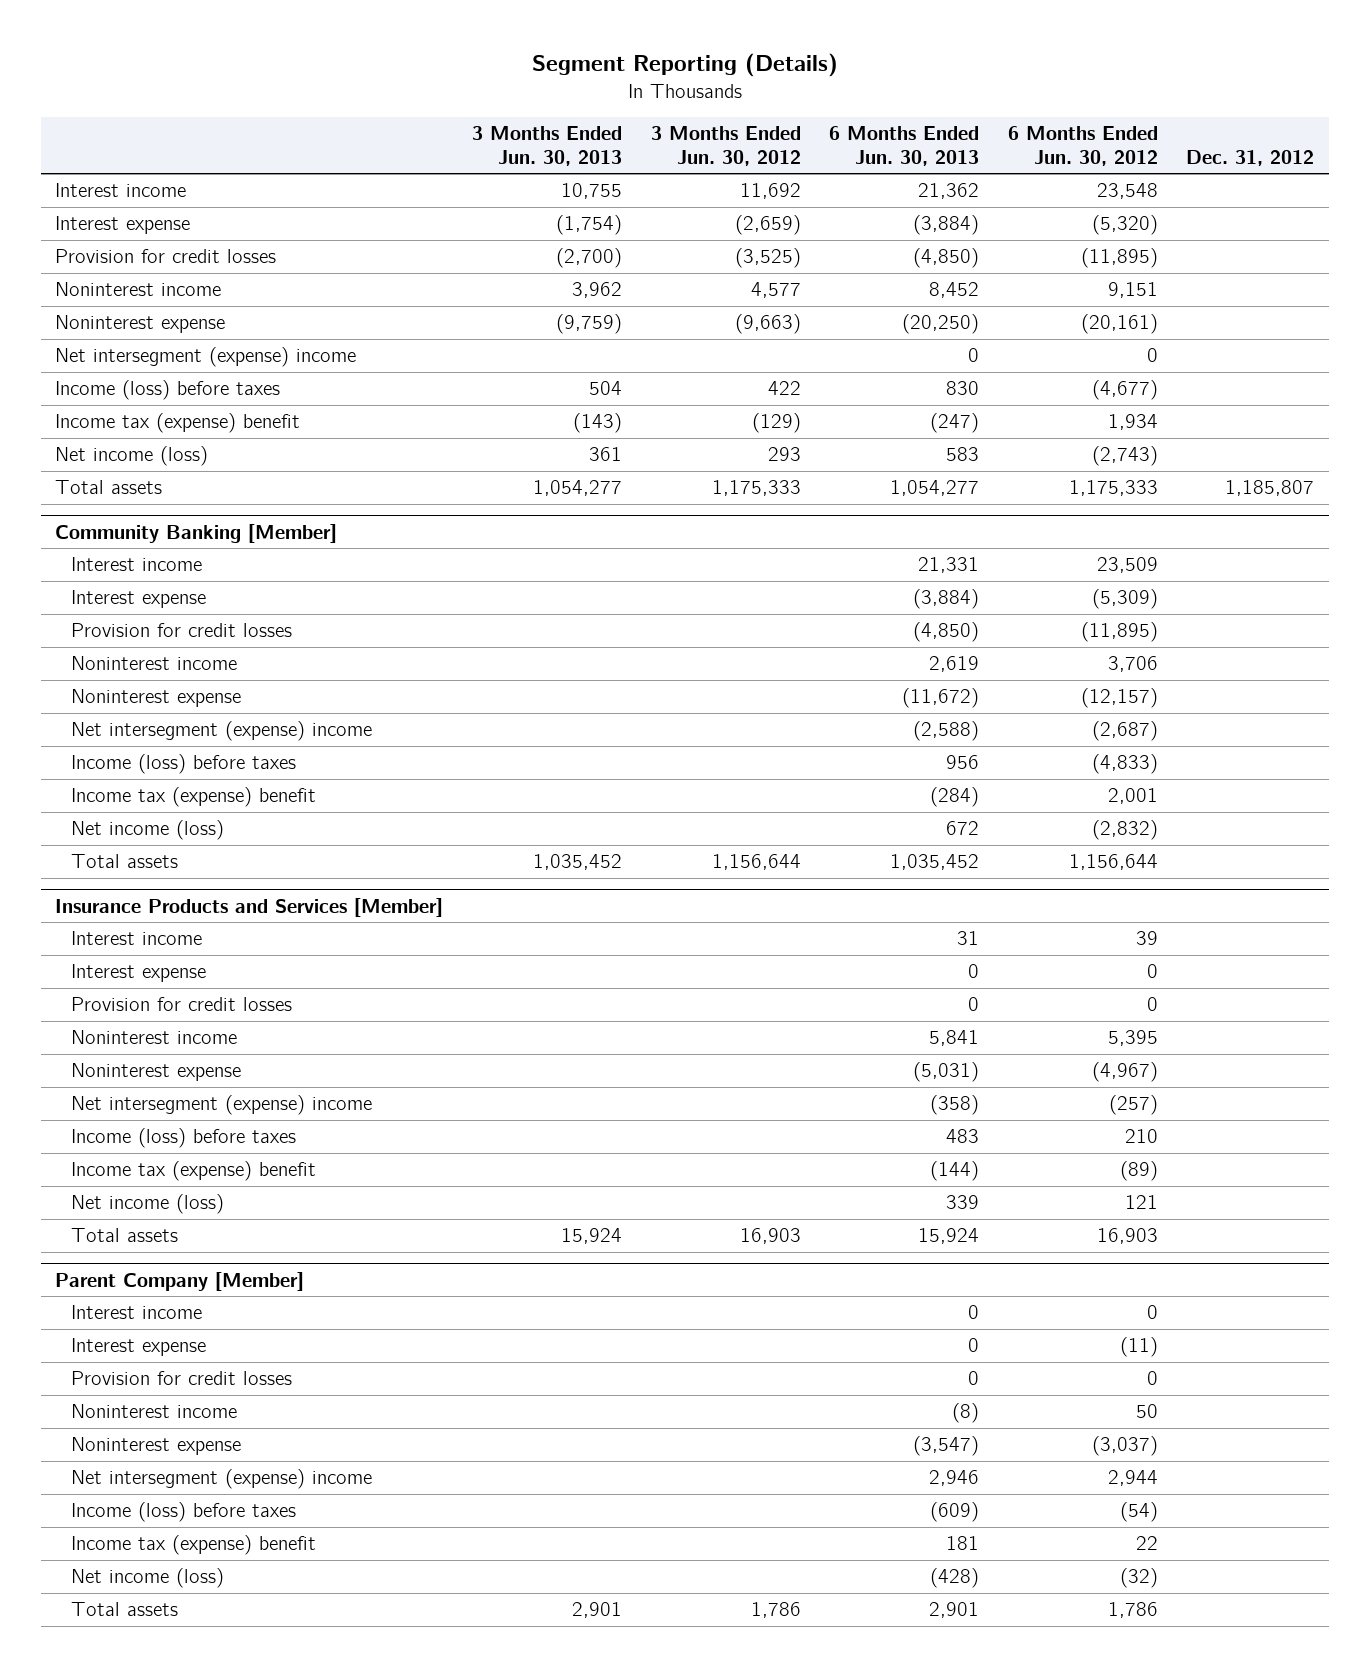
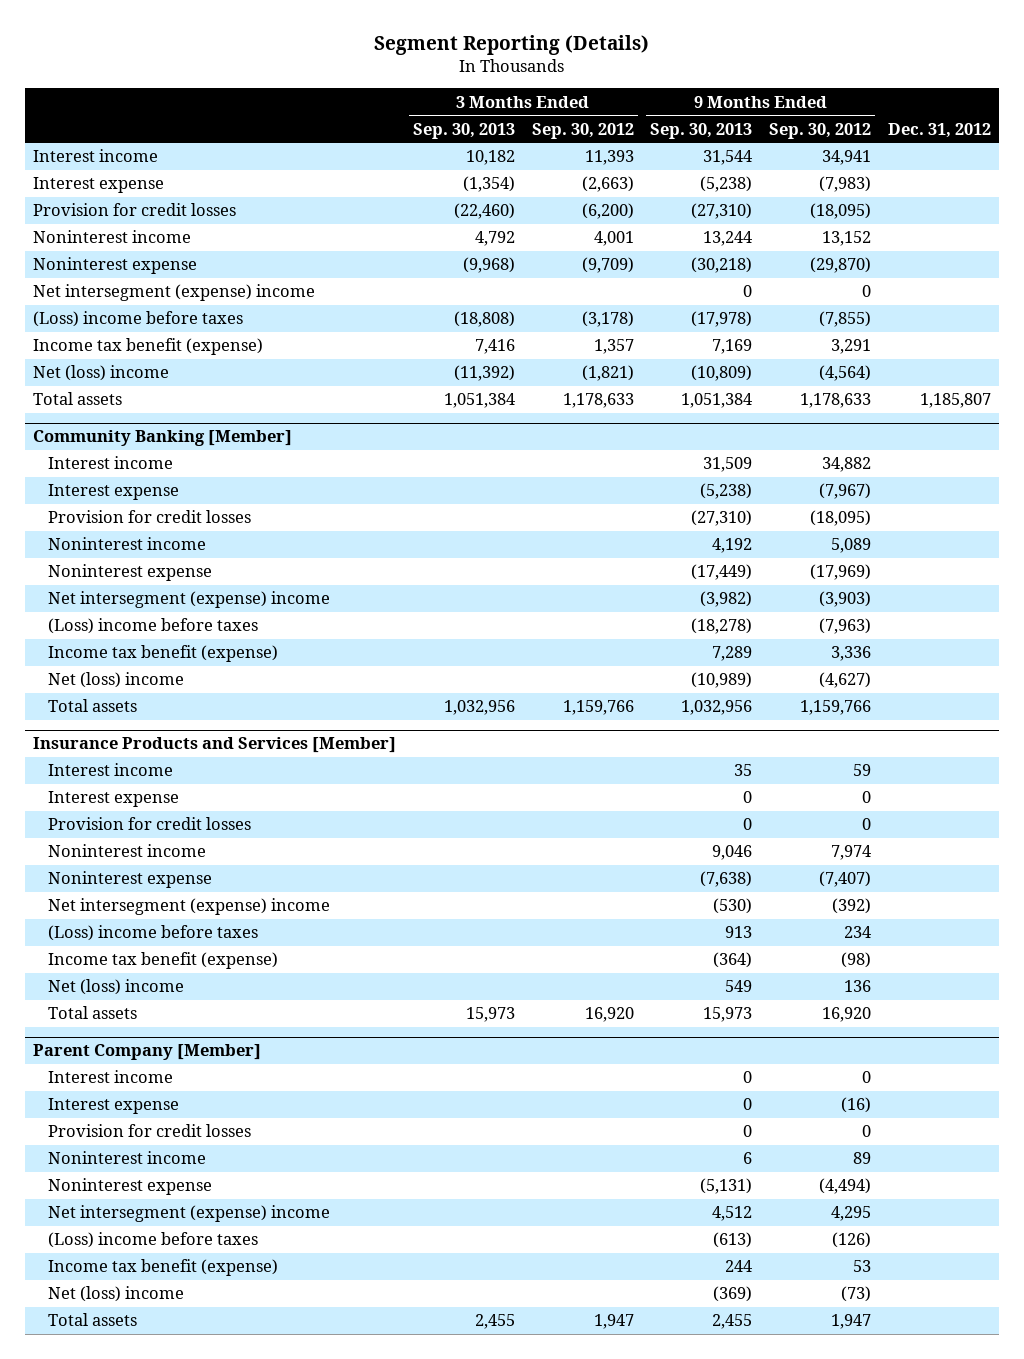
- | 3 Months Ended Jun. 30, 2013 | 3 Months Ended Jun. 30, 2012 | 6 Months Ended Jun. 30, 2013 | 6 Months Ended Jun. 30, 2012 | Dec. 31, 2012
+ | 3 Months Ended Sep. 30, 2013 | 3 Months Ended Sep. 30, 2012 | 9 Months Ended Sep. 30, 2013 | 9 Months Ended Sep. 30, 2012 | Dec. 31, 2012
- Income (loss) before taxes | 504 | 422 | 830 | (4,677) |
- Income tax (expense) benefit | (143) | (129) | (247) | 1,934 |
- Net income (loss) | 361 | 293 | 583 | (2,743) |
+ (Loss) income before taxes | (18,808) | (3,178) | (17,978) | (7,855) |
+ Income tax benefit (expense) | 7,416 | 1,357 | 7,169 | 3,291 |
+ Net (loss) income | (11,392) | (1,821) | (10,809) | (4,564) |
@ Community Banking [Member]
- Income (loss) before taxes | | | 956 | (4,833) |
- Income tax (expense) benefit | | | (284) | 2,001 |
- Net income (loss) | | | 672 | (2,832) |
+ (Loss) income before taxes | | | (18,278) | (7,963) |
+ Income tax benefit (expense) | | | 7,289 | 3,336 |
+ Net (loss) income | | | (10,989) | (4,627) |
@ Insurance Products and Services [Member]
- Income (loss) before taxes | | | 483 | 210 |
- Income tax (expense) benefit | | | (144) | (89) |
- Net income (loss) | | | 339 | 121 |
+ (Loss) income before taxes | | | 913 | 234 |
+ Income tax benefit (expense) | | | (364) | (98) |
+ Net (loss) income | | | 549 | 136 |
@ Parent Company [Member]
- Income (loss) before taxes | | | (609) | (54) |
- Income tax (expense) benefit | | | 181 | 22 |
- Net income (loss) | | | (428) | (32) |
+ (Loss) income before taxes | | | (613) | (126) |
+ Income tax benefit (expense) | | | 244 | 53 |
+ Net (loss) income | | | (369) | (73) |

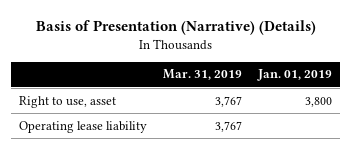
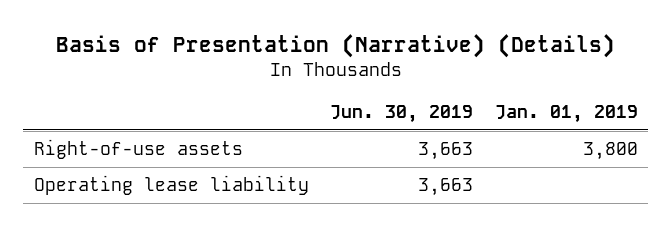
- | Mar. 31, 2019 | Jan. 01, 2019
+ | Jun. 30, 2019 | Jan. 01, 2019
- Right to use, asset | 3,767 | 3,800
+ Right-of-use assets | 3,663 | 3,800

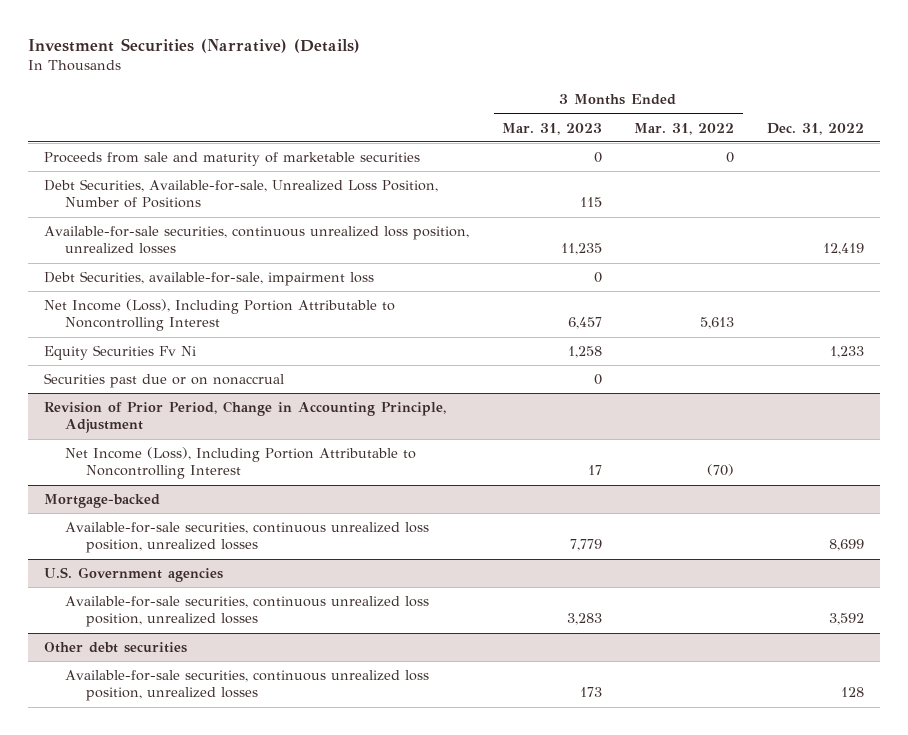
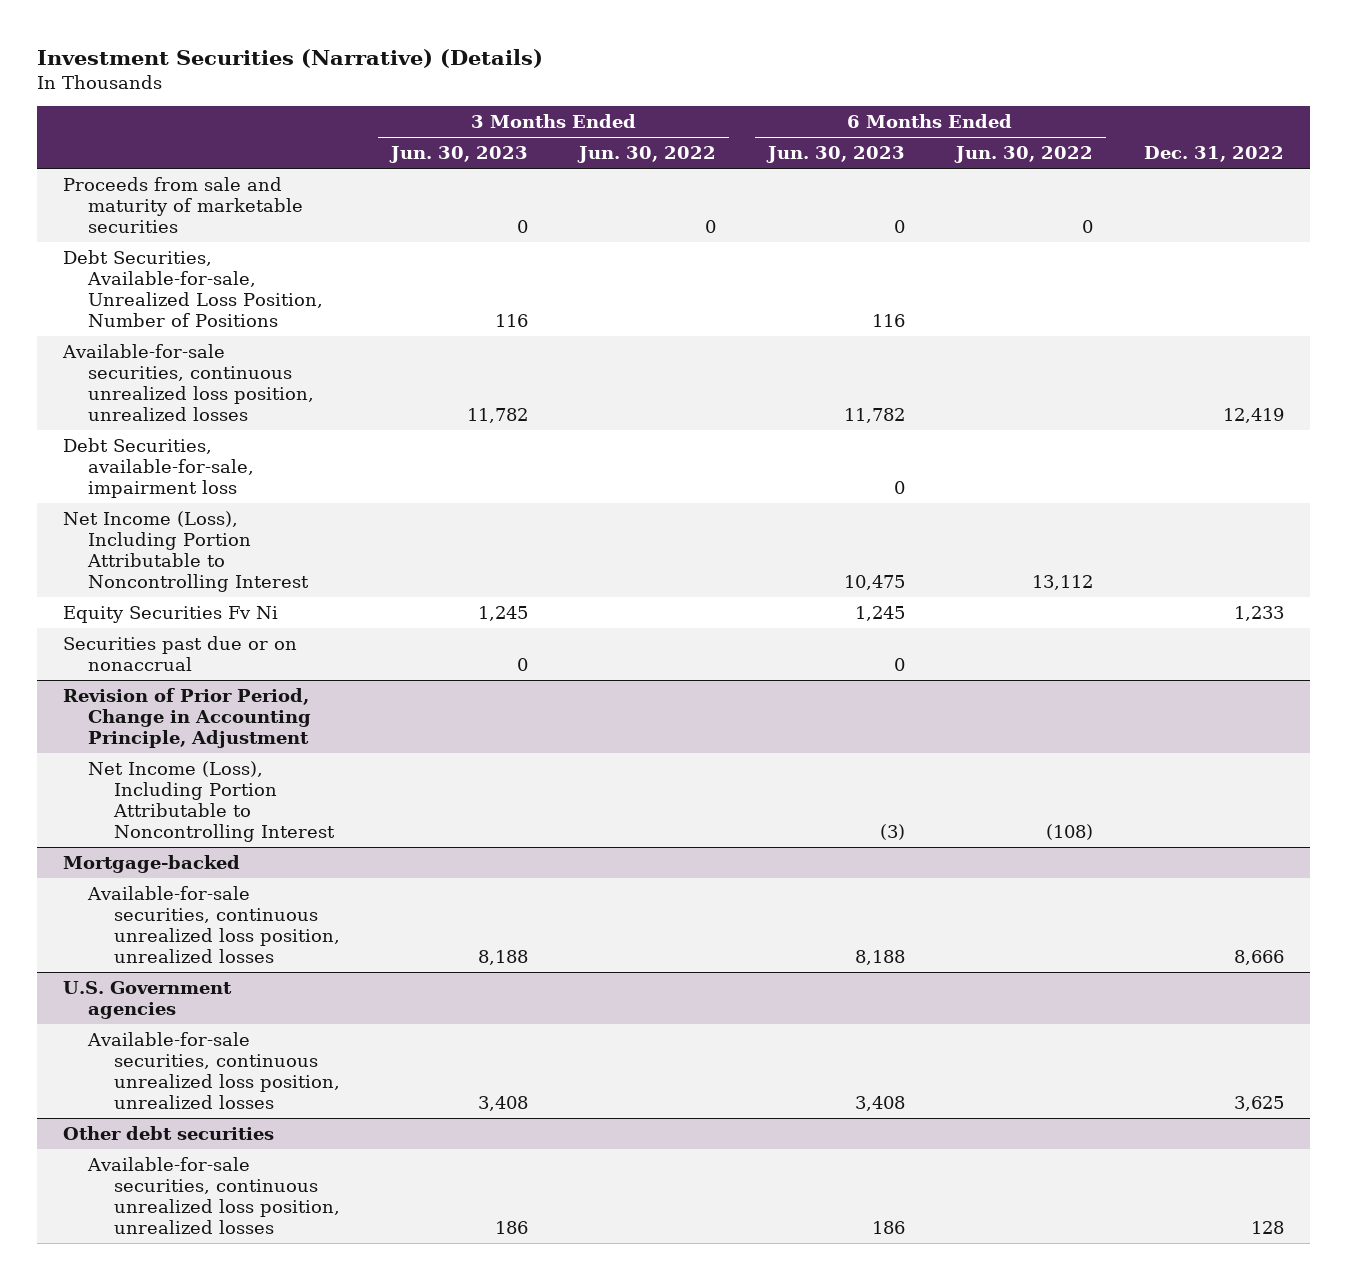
- | 3 Months Ended Mar. 31, 2023 | 3 Months Ended Mar. 31, 2022 | Dec. 31, 2022
+ | 3 Months Ended Jun. 30, 2023 | 3 Months Ended Jun. 30, 2022 | 6 Months Ended Jun. 30, 2023 | 6 Months Ended Jun. 30, 2022 | Dec. 31, 2022
@ Mortgage-backed
- Available-for-sale securities, continuous unrealized loss position, unrealized losses | 7,779 | | 8,699
+ Available-for-sale securities, continuous unrealized loss position, unrealized losses | 8,188 | | 8,188 | | 8,666
@ U.S. Government agencies
- Available-for-sale securities, continuous unrealized loss position, unrealized losses | 3,283 | | 3,592
+ Available-for-sale securities, continuous unrealized loss position, unrealized losses | 3,408 | | 3,408 | | 3,625

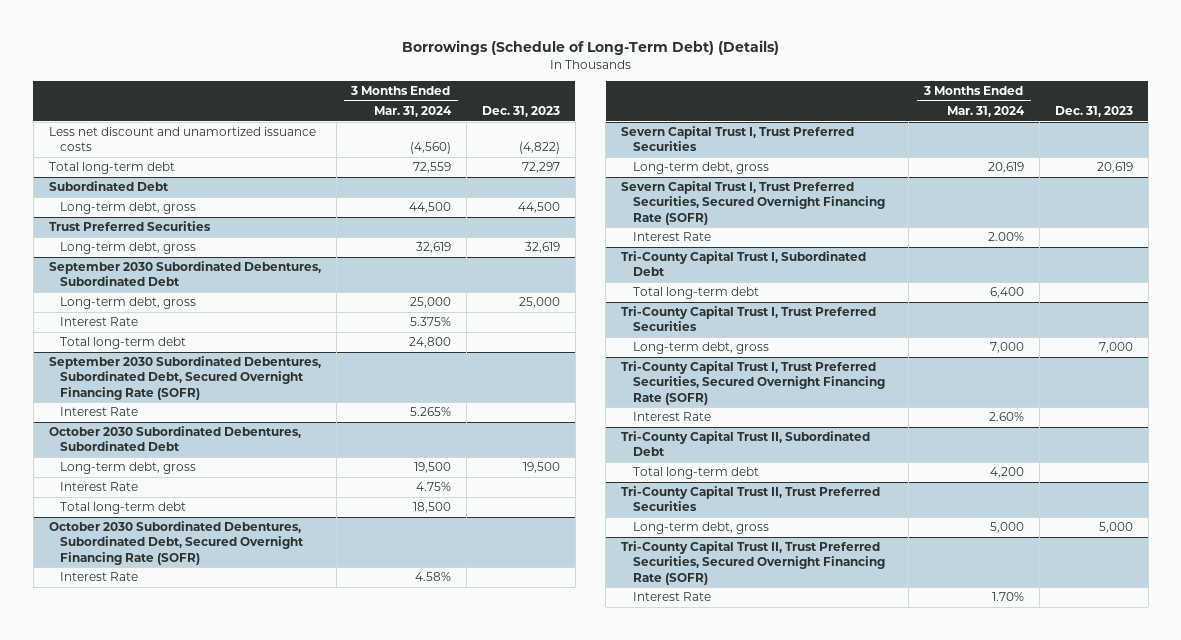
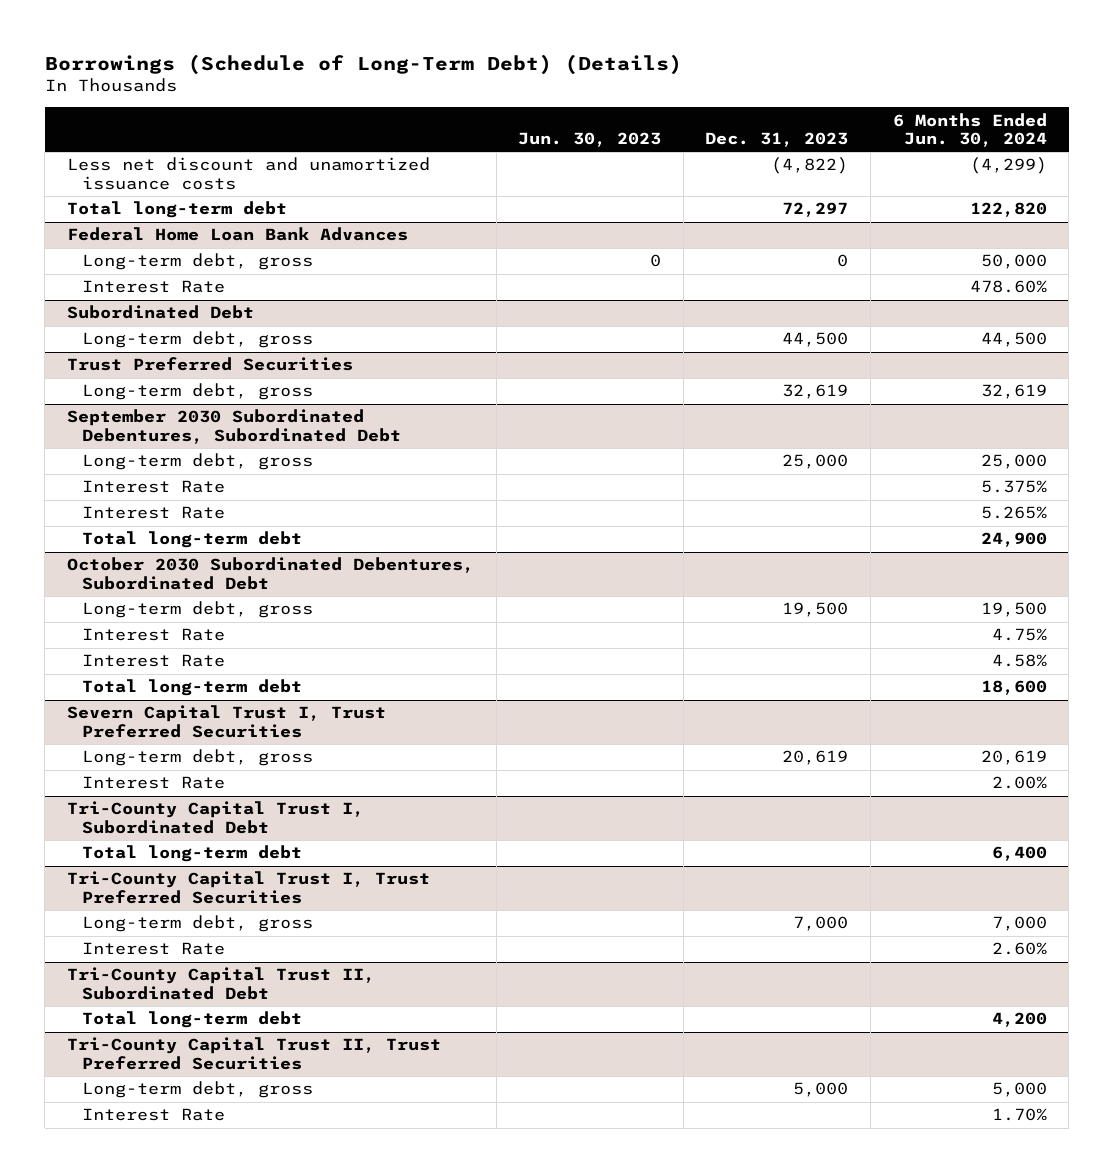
- | 3 Months Ended Mar. 31, 2024 | Dec. 31, 2023
+ | Jun. 30, 2023 | Dec. 31, 2023 | 6 Months Ended Jun. 30, 2024
+ Federal Home Loan Bank Advances
+ Long-term debt, gross | 0 | 0 | 50,000
+ Interest Rate | | | 478.60%
@ September 2030 Subordinated Debentures, Subordinated Debt
+ Interest Rate | | | 5.265%
- September 2030 Subordinated Debentures, Subordinated Debt, Secured Overnight Financing Rate (SOFR)
- Interest Rate | 5.265% |
@ October 2030 Subordinated Debentures, Subordinated Debt
+ Interest Rate | | | 4.58%
- October 2030 Subordinated Debentures, Subordinated Debt, Secured Overnight Financing Rate (SOFR)
- Interest Rate | 4.58% |
- Severn Capital Trust I, Trust Preferred Securities, Secured Overnight Financing Rate (SOFR)
- Interest Rate | 2.00% |
@ Severn Capital Trust I, Trust Preferred Securities
+ Interest Rate | | | 2.00%
- Tri-County Capital Trust I, Trust Preferred Securities, Secured Overnight Financing Rate (SOFR)
- Interest Rate | 2.60% |
@ Tri-County Capital Trust I, Trust Preferred Securities
+ Interest Rate | | | 2.60%
- Tri-County Capital Trust II, Trust Preferred Securities, Secured Overnight Financing Rate (SOFR)
- Interest Rate | 1.70% |
@ Tri-County Capital Trust II, Trust Preferred Securities
+ Interest Rate | | | 1.70%

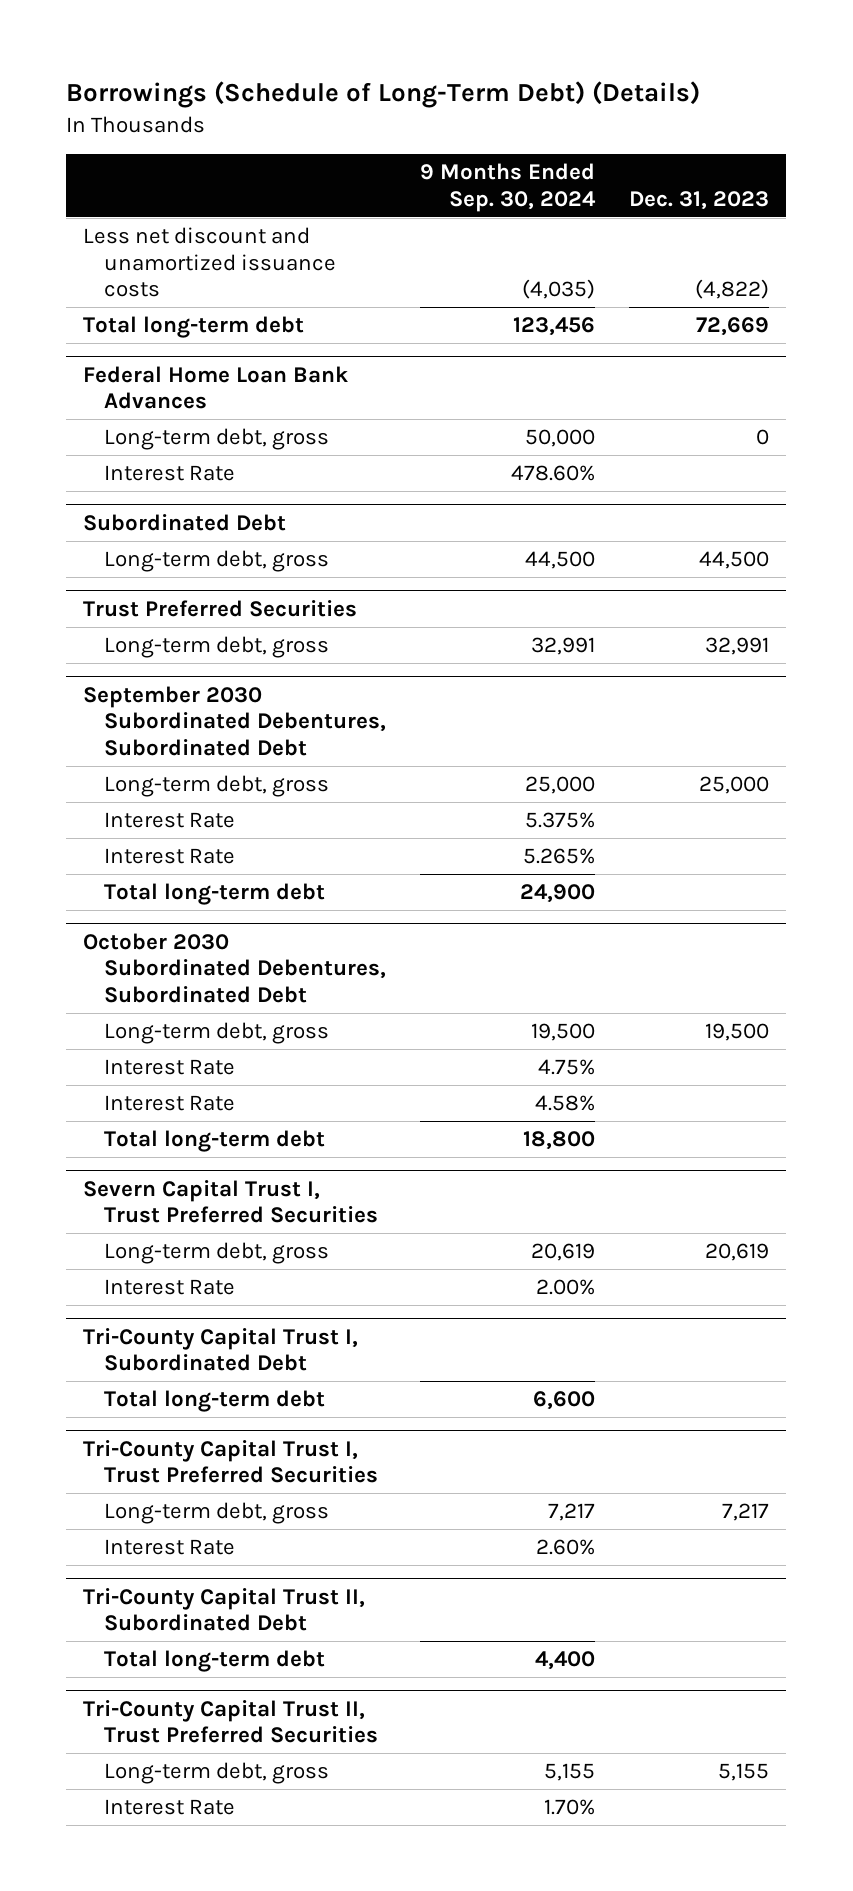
- | Jun. 30, 2023 | Dec. 31, 2023 | 6 Months Ended Jun. 30, 2024
+ | 9 Months Ended Sep. 30, 2024 | Dec. 31, 2023
- Total long-term debt | | 72,297 | 122,820
+ Total long-term debt | 123,456 | 72,669
@ Trust Preferred Securities
- Long-term debt, gross | | 32,619 | 32,619
+ Long-term debt, gross | 32,991 | 32,991
@ Tri-County Capital Trust I, Trust Preferred Securities
- Long-term debt, gross | | 7,000 | 7,000
+ Long-term debt, gross | 7,217 | 7,217
@ Tri-County Capital Trust II, Trust Preferred Securities
- Long-term debt, gross | | 5,000 | 5,000
+ Long-term debt, gross | 5,155 | 5,155

